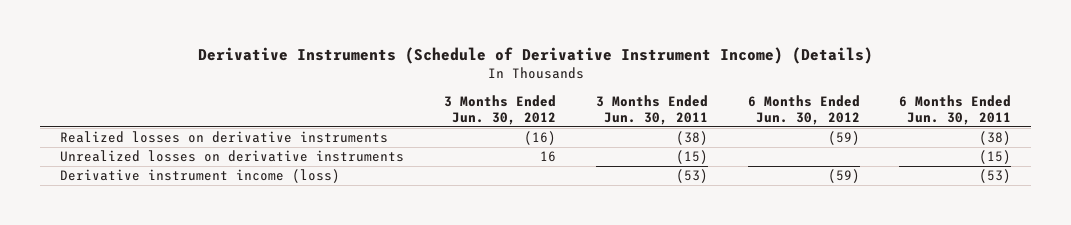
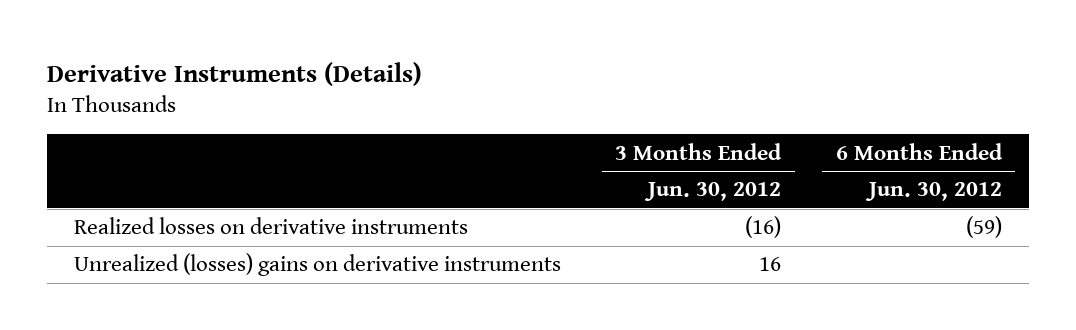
- Derivative Instruments (Schedule of Derivative Instrument Income) (Details)
+ Derivative Instruments (Details)
- | 3 Months Ended Jun. 30, 2012 | 3 Months Ended Jun. 30, 2011 | 6 Months Ended Jun. 30, 2012 | 6 Months Ended Jun. 30, 2011
+ | 3 Months Ended Jun. 30, 2012 | 6 Months Ended Jun. 30, 2012
- Unrealized losses on derivative instruments | 16 | (15) | | (15)
- Derivative instrument income (loss) | | (53) | (59) | (53)
+ Unrealized (losses) gains on derivative instruments | 16 |

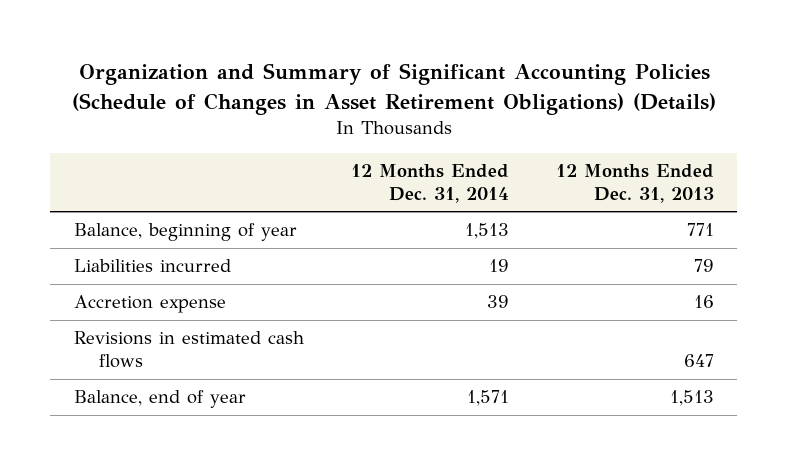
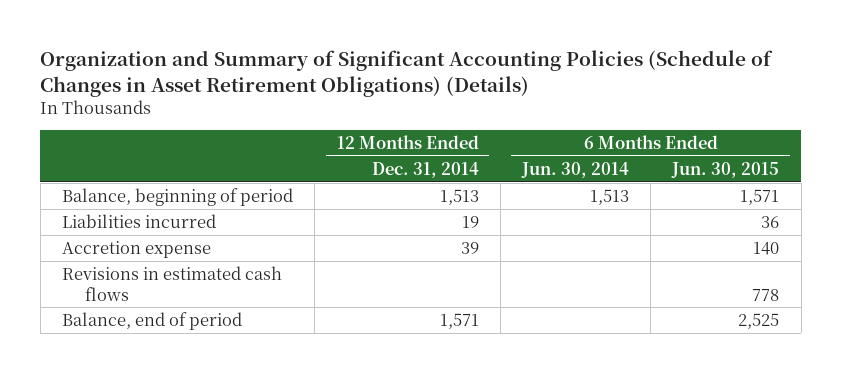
- | 12 Months Ended Dec. 31, 2014 | 12 Months Ended Dec. 31, 2013
+ | 12 Months Ended Dec. 31, 2014 | 6 Months Ended Jun. 30, 2014 | 6 Months Ended Jun. 30, 2015
- Balance, beginning of year | 1,513 | 771
+ Balance, beginning of period | 1,513 | 1,513 | 1,571
- Balance, end of year | 1,571 | 1,513
+ Balance, end of period | 1,571 | | 2,525

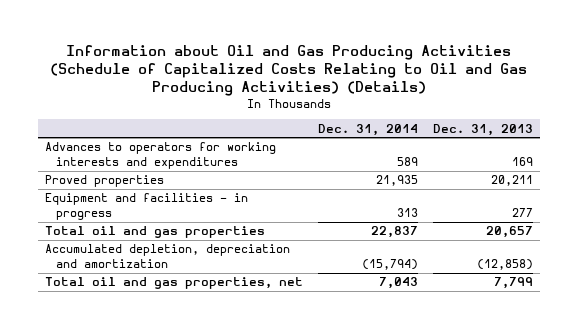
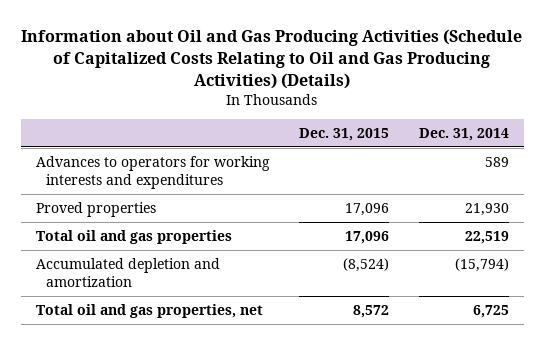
- | Dec. 31, 2014 | Dec. 31, 2013
+ | Dec. 31, 2015 | Dec. 31, 2014
- Proved properties | 21,935 | 20,211
- Equipment and facilities - in progress | 313 | 277
- Total oil and gas properties | 22,837 | 20,657
- Accumulated depletion, depreciation and amortization | (15,794) | (12,858)
- Total oil and gas properties, net | 7,043 | 7,799
+ Proved properties | 17,096 | 21,930
+ Total oil and gas properties | 17,096 | 22,519
+ Accumulated depletion and amortization | (8,524) | (15,794)
+ Total oil and gas properties, net | 8,572 | 6,725

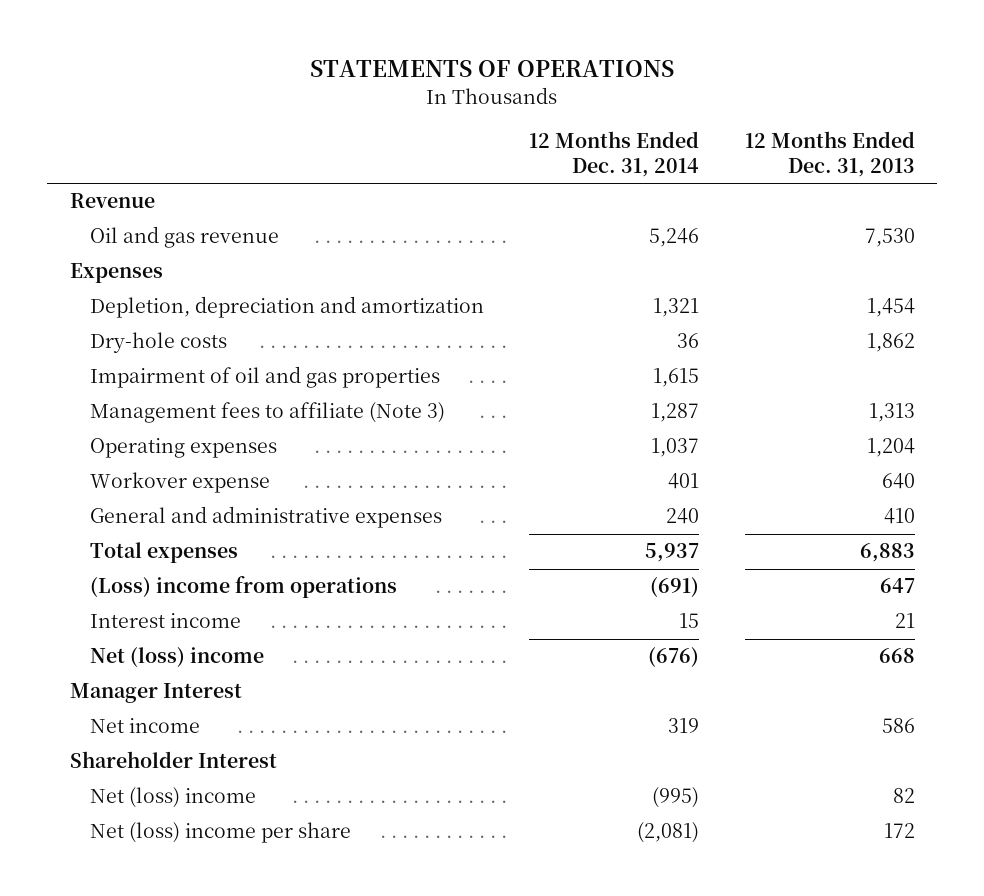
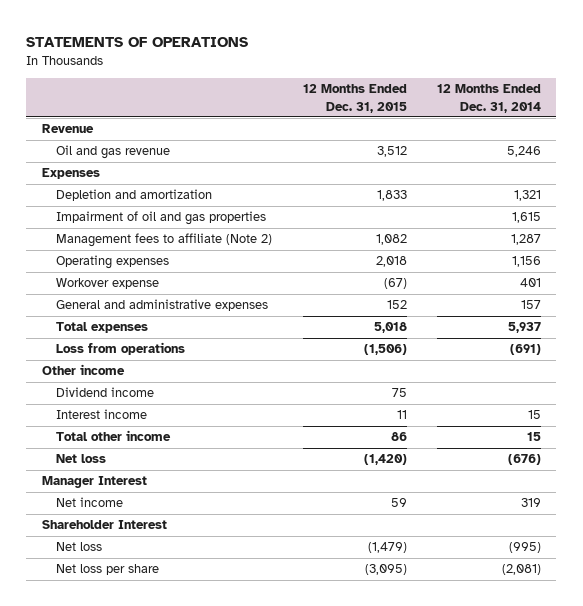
- | 12 Months Ended Dec. 31, 2014 | 12 Months Ended Dec. 31, 2013
+ | 12 Months Ended Dec. 31, 2015 | 12 Months Ended Dec. 31, 2014
- Depletion, depreciation and amortization | 1,321 | 1,454
- Dry-hole costs | 36 | 1,862
+ Depletion and amortization | 1,833 | 1,321
- Management fees to affiliate (Note 3) | 1,287 | 1,313
- Operating expenses | 1,037 | 1,204
+ Management fees to affiliate (Note 2) | 1,082 | 1,287
+ Operating expenses | 2,018 | 1,156
- General and administrative expenses | 240 | 410
+ General and administrative expenses | 152 | 157
- (Loss) income from operations | (691) | 647
+ Loss from operations | (1,506) | (691)
+ Other income
+ Dividend income | 75 |
- Net (loss) income | (676) | 668
+ Total other income | 86 | 15
+ Net loss | (1,420) | (676)
- Net (loss) income | (995) | 82
- Net (loss) income per share | (2,081) | 172
+ Net loss | (1,479) | (995)
+ Net loss per share | (3,095) | (2,081)

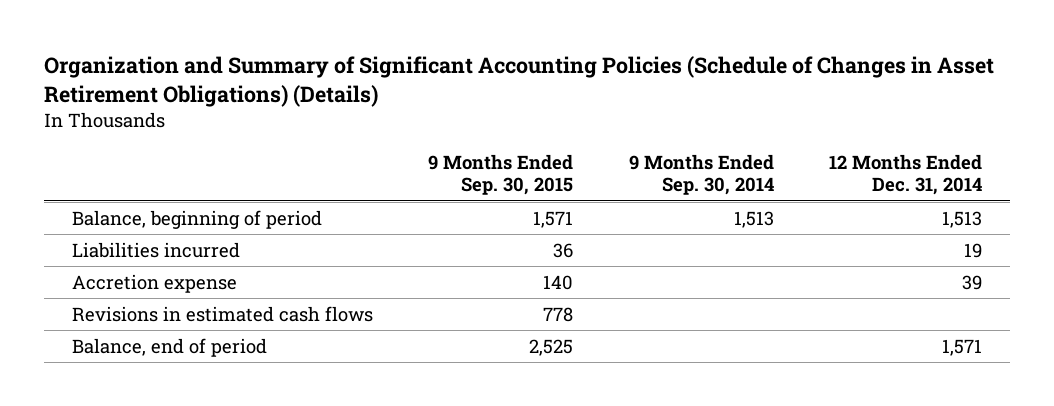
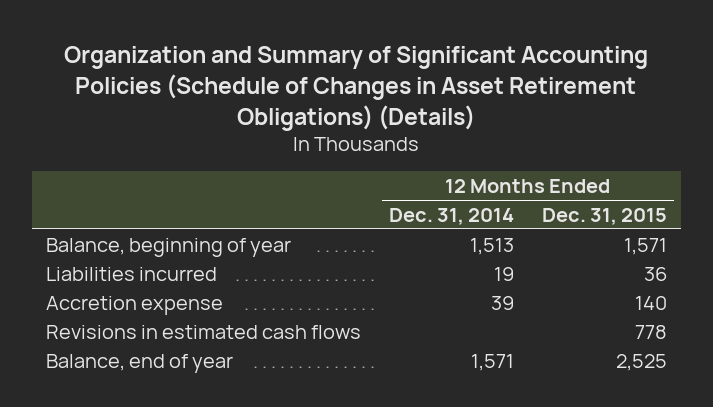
- | 9 Months Ended Sep. 30, 2015 | 9 Months Ended Sep. 30, 2014 | 12 Months Ended Dec. 31, 2014
+ | 12 Months Ended Dec. 31, 2014 | 12 Months Ended Dec. 31, 2015
- Balance, beginning of period | 1,571 | 1,513 | 1,513
+ Balance, beginning of year | 1,513 | 1,571
- Balance, end of period | 2,525 | | 1,571
+ Balance, end of year | 1,571 | 2,525

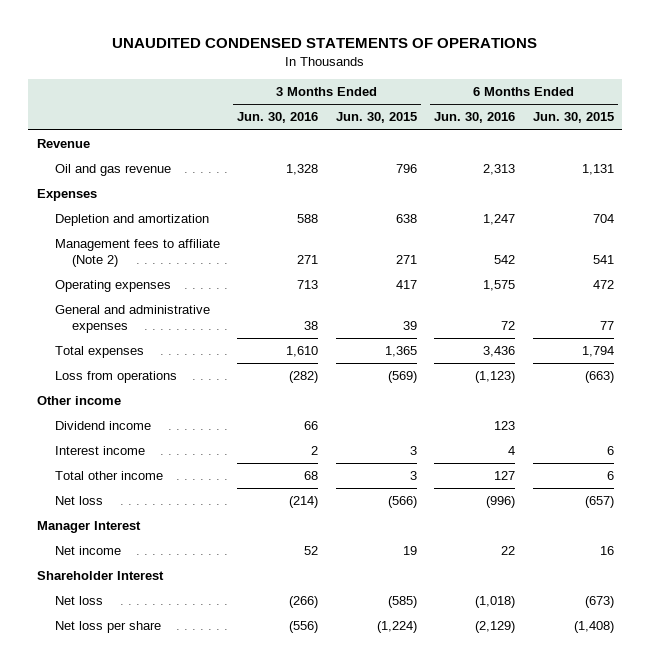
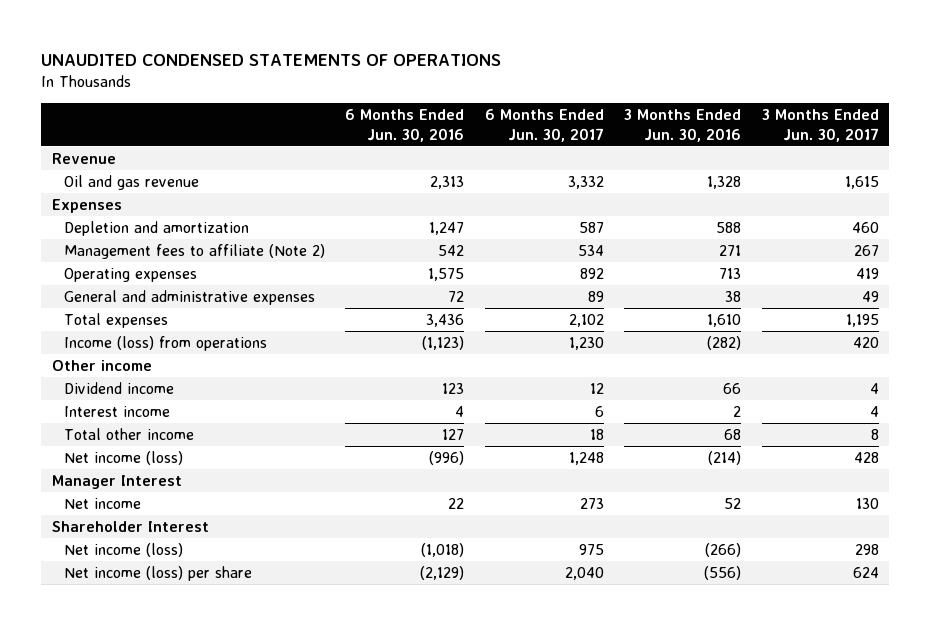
- | 3 Months Ended Jun. 30, 2016 | 3 Months Ended Jun. 30, 2015 | 6 Months Ended Jun. 30, 2016 | 6 Months Ended Jun. 30, 2015
+ | 6 Months Ended Jun. 30, 2016 | 6 Months Ended Jun. 30, 2017 | 3 Months Ended Jun. 30, 2016 | 3 Months Ended Jun. 30, 2017
- Loss from operations | (282) | (569) | (1,123) | (663)
+ Income (loss) from operations | (1,123) | 1,230 | (282) | 420
- Net loss | (214) | (566) | (996) | (657)
+ Net income (loss) | (996) | 1,248 | (214) | 428
- Net loss | (266) | (585) | (1,018) | (673)
- Net loss per share | (556) | (1,224) | (2,129) | (1,408)
+ Net income (loss) | (1,018) | 975 | (266) | 298
+ Net income (loss) per share | (2,129) | 2,040 | (556) | 624

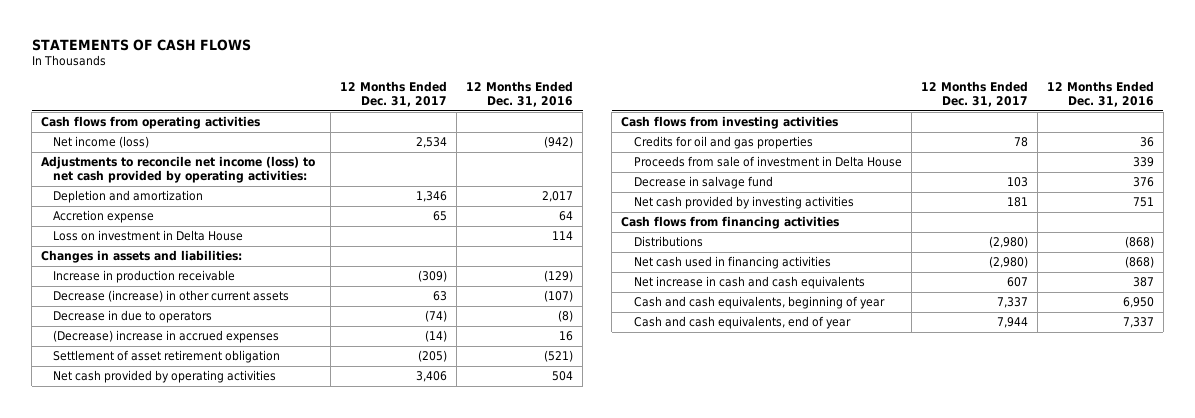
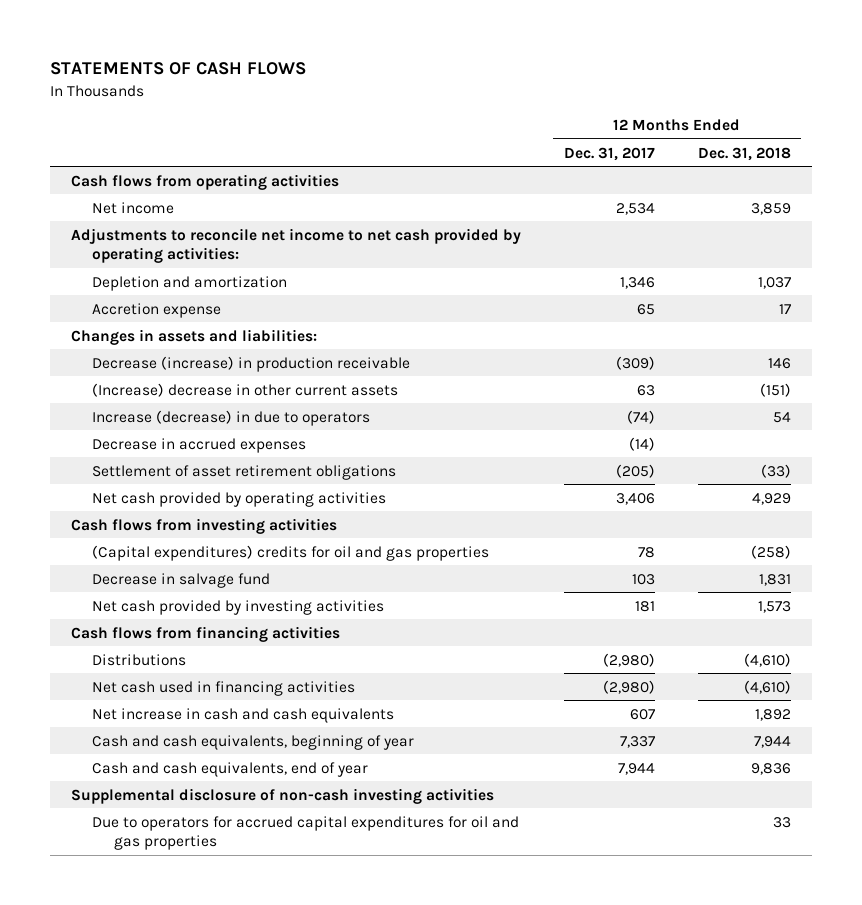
- | 12 Months Ended Dec. 31, 2017 | 12 Months Ended Dec. 31, 2016
+ | 12 Months Ended Dec. 31, 2017 | 12 Months Ended Dec. 31, 2018
- Net income (loss) | 2,534 | (942)
- Adjustments to reconcile net income (loss) to net cash provided by operating activities:
+ Net income | 2,534 | 3,859
+ Adjustments to reconcile net income to net cash provided by operating activities:
- Loss on investment in Delta House | | 114
- Increase in production receivable | (309) | (129)
- Decrease (increase) in other current assets | 63 | (107)
- Decrease in due to operators | (74) | (8)
- (Decrease) increase in accrued expenses | (14) | 16
- Settlement of asset retirement obligation | (205) | (521)
+ Decrease (increase) in production receivable | (309) | 146
+ (Increase) decrease in other current assets | 63 | (151)
+ Increase (decrease) in due to operators | (74) | 54
+ Decrease in accrued expenses | (14) |
+ Settlement of asset retirement obligations | (205) | (33)
- Credits for oil and gas properties | 78 | 36
- Proceeds from sale of investment in Delta House | | 339
+ (Capital expenditures) credits for oil and gas properties | 78 | (258)
+ Supplemental disclosure of non-cash investing activities
+ Due to operators for accrued capital expenditures for oil and gas properties | | 33

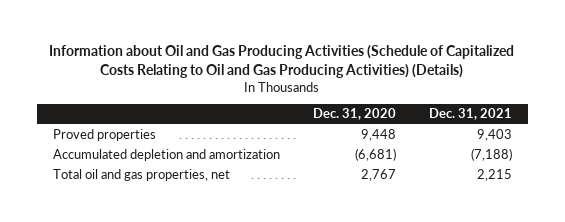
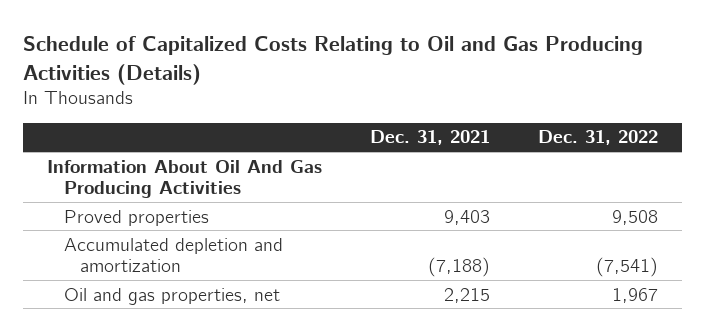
- Information about Oil and Gas Producing Activities (Schedule of Capitalized Costs Relating to Oil and Gas Producing Activities) (Details)
+ Schedule of Capitalized Costs Relating to Oil and Gas Producing Activities (Details)
- | Dec. 31, 2020 | Dec. 31, 2021
+ | Dec. 31, 2021 | Dec. 31, 2022
+ Information About Oil And Gas Producing Activities
- Total oil and gas properties, net | 2,767 | 2,215
+ Oil and gas properties, net | 2,215 | 1,967

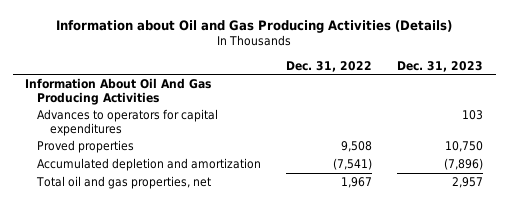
- Schedule of Capitalized Costs Relating to Oil and Gas Producing Activities (Details)
+ Information about Oil and Gas Producing Activities (Details)
- | Dec. 31, 2021 | Dec. 31, 2022
+ | Dec. 31, 2022 | Dec. 31, 2023
+ Advances to operators for capital expenditures | | 103
- Oil and gas properties, net | 2,215 | 1,967
+ Total oil and gas properties, net | 1,967 | 2,957

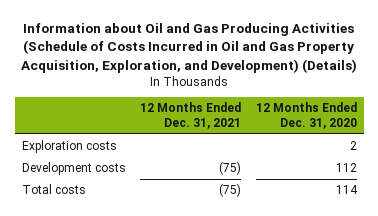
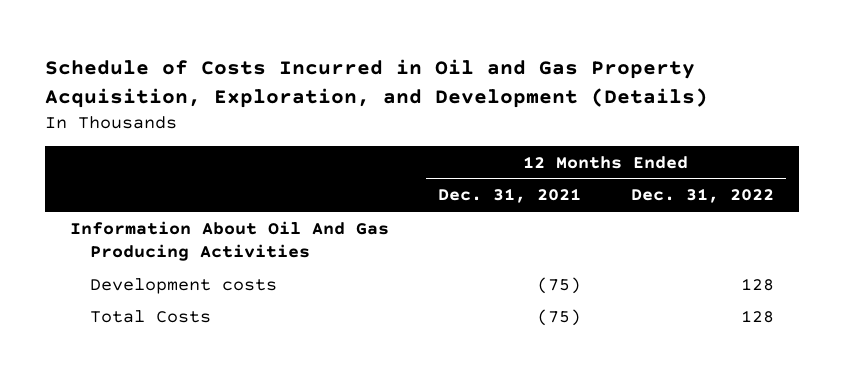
- Information about Oil and Gas Producing Activities (Schedule of Costs Incurred in Oil and Gas Property Acquisition, Exploration, and Development) (Details)
+ Schedule of Costs Incurred in Oil and Gas Property Acquisition, Exploration, and Development (Details)
- | 12 Months Ended Dec. 31, 2021 | 12 Months Ended Dec. 31, 2020
+ | 12 Months Ended Dec. 31, 2021 | 12 Months Ended Dec. 31, 2022
- Exploration costs | | 2
+ Information About Oil And Gas Producing Activities
- Total costs | (75) | 114
+ Total Costs | (75) | 128

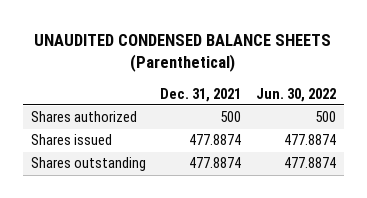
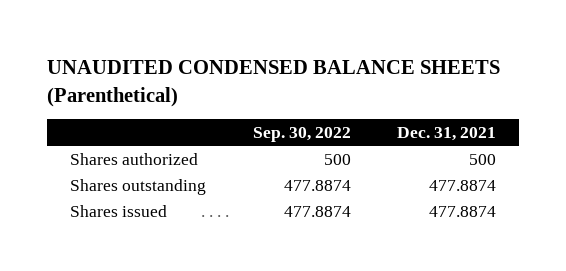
- | Dec. 31, 2021 | Jun. 30, 2022
+ | Sep. 30, 2022 | Dec. 31, 2021
moved down: Shares issued | 477.8874 | 477.8874

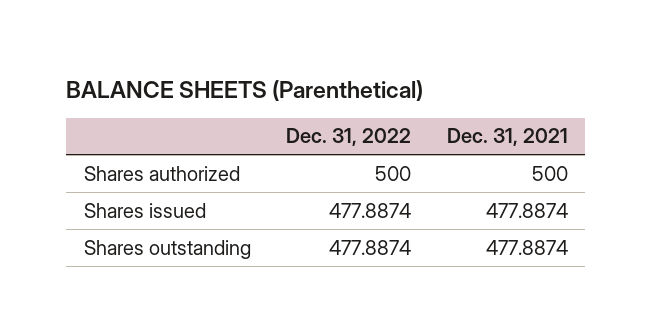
- UNAUDITED CONDENSED BALANCE SHEETS (Parenthetical)
+ BALANCE SHEETS (Parenthetical)
- | Sep. 30, 2022 | Dec. 31, 2021
+ | Dec. 31, 2022 | Dec. 31, 2021
moved down: Shares outstanding | 477.8874 | 477.8874

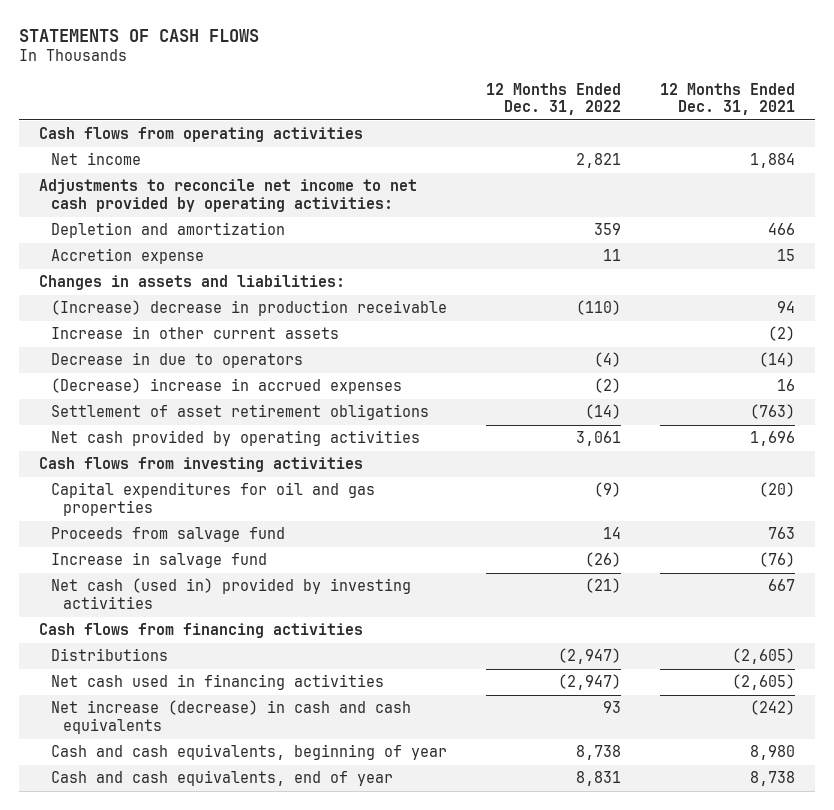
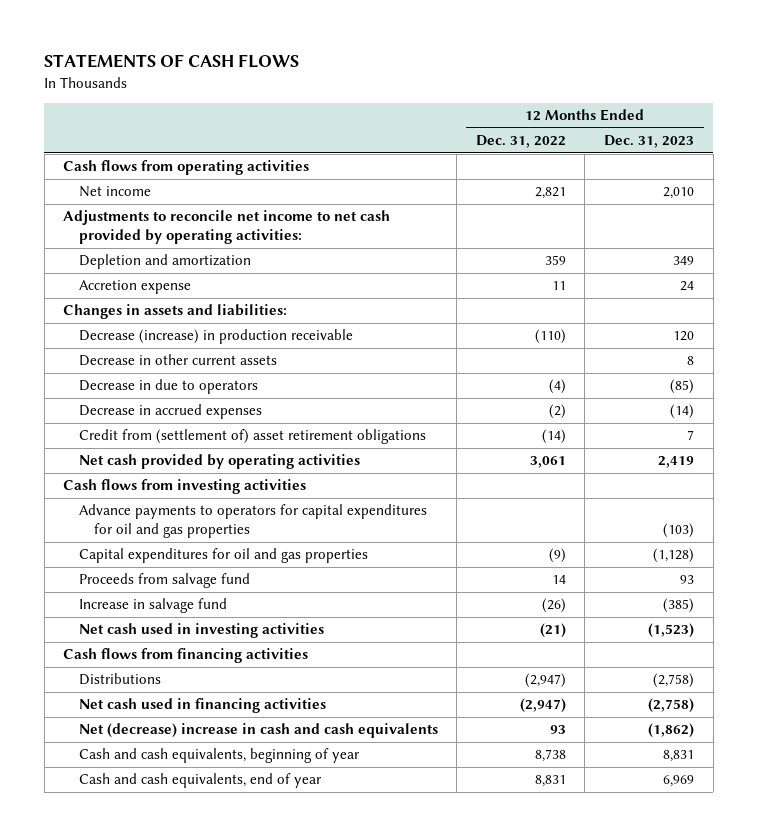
- | 12 Months Ended Dec. 31, 2022 | 12 Months Ended Dec. 31, 2021
+ | 12 Months Ended Dec. 31, 2022 | 12 Months Ended Dec. 31, 2023
- (Increase) decrease in production receivable | (110) | 94
- Increase in other current assets | | (2)
+ Decrease (increase) in production receivable | (110) | 120
+ Decrease in other current assets | | 8
- (Decrease) increase in accrued expenses | (2) | 16
- Settlement of asset retirement obligations | (14) | (763)
+ Decrease in accrued expenses | (2) | (14)
+ Credit from (settlement of) asset retirement obligations | (14) | 7
+ Advance payments to operators for capital expenditures for oil and gas properties | | (103)
- Net cash (used in) provided by investing activities | (21) | 667
+ Net cash used in investing activities | (21) | (1,523)
- Net increase (decrease) in cash and cash equivalents | 93 | (242)
+ Net (decrease) increase in cash and cash equivalents | 93 | (1,862)

